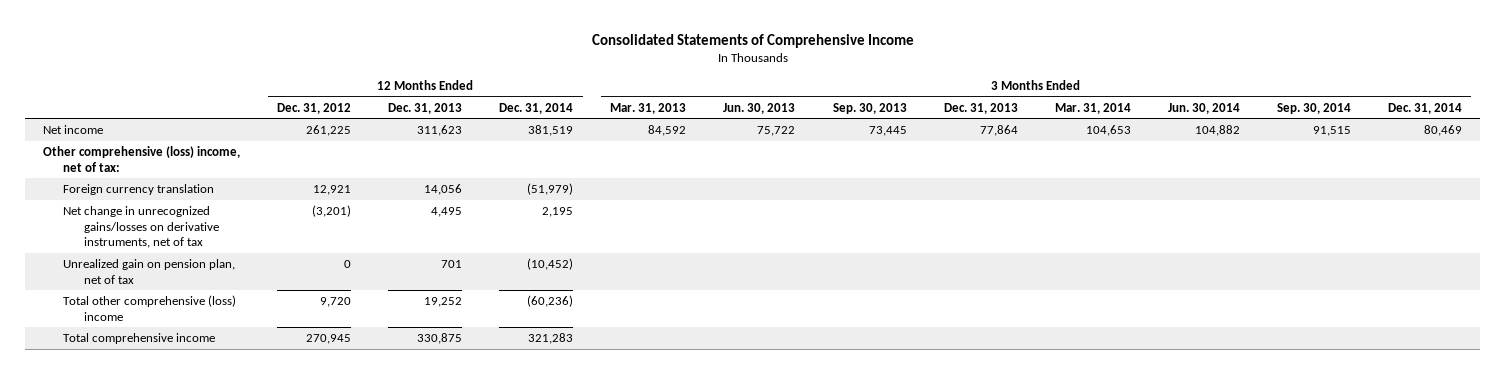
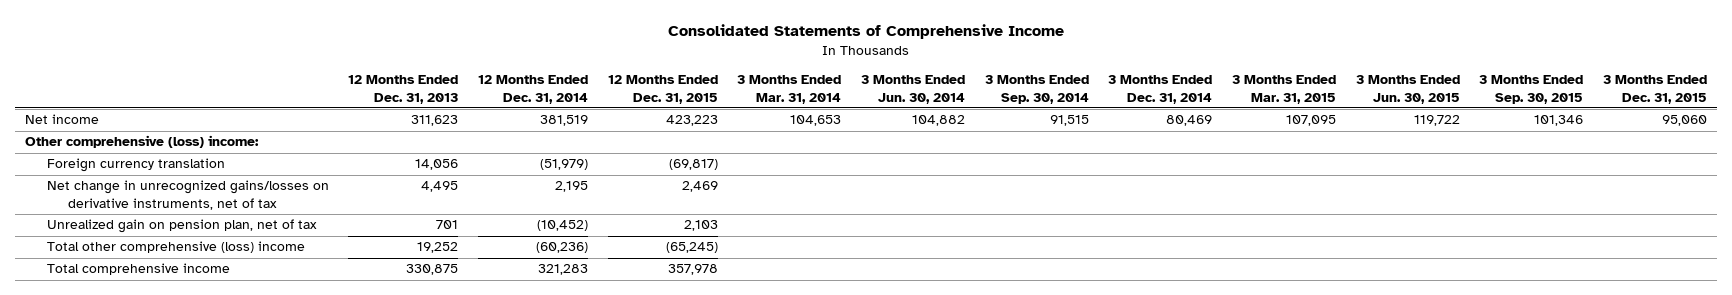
- | 12 Months Ended Dec. 31, 2012 | 12 Months Ended Dec. 31, 2013 | 12 Months Ended Dec. 31, 2014 | 3 Months Ended Mar. 31, 2013 | 3 Months Ended Jun. 30, 2013 | 3 Months Ended Sep. 30, 2013 | 3 Months Ended Dec. 31, 2013 | 3 Months Ended Mar. 31, 2014 | 3 Months Ended Jun. 30, 2014 | 3 Months Ended Sep. 30, 2014 | 3 Months Ended Dec. 31, 2014
+ | 12 Months Ended Dec. 31, 2013 | 12 Months Ended Dec. 31, 2014 | 12 Months Ended Dec. 31, 2015 | 3 Months Ended Mar. 31, 2014 | 3 Months Ended Jun. 30, 2014 | 3 Months Ended Sep. 30, 2014 | 3 Months Ended Dec. 31, 2014 | 3 Months Ended Mar. 31, 2015 | 3 Months Ended Jun. 30, 2015 | 3 Months Ended Sep. 30, 2015 | 3 Months Ended Dec. 31, 2015
- Other comprehensive (loss) income, net of tax:
+ Other comprehensive (loss) income:

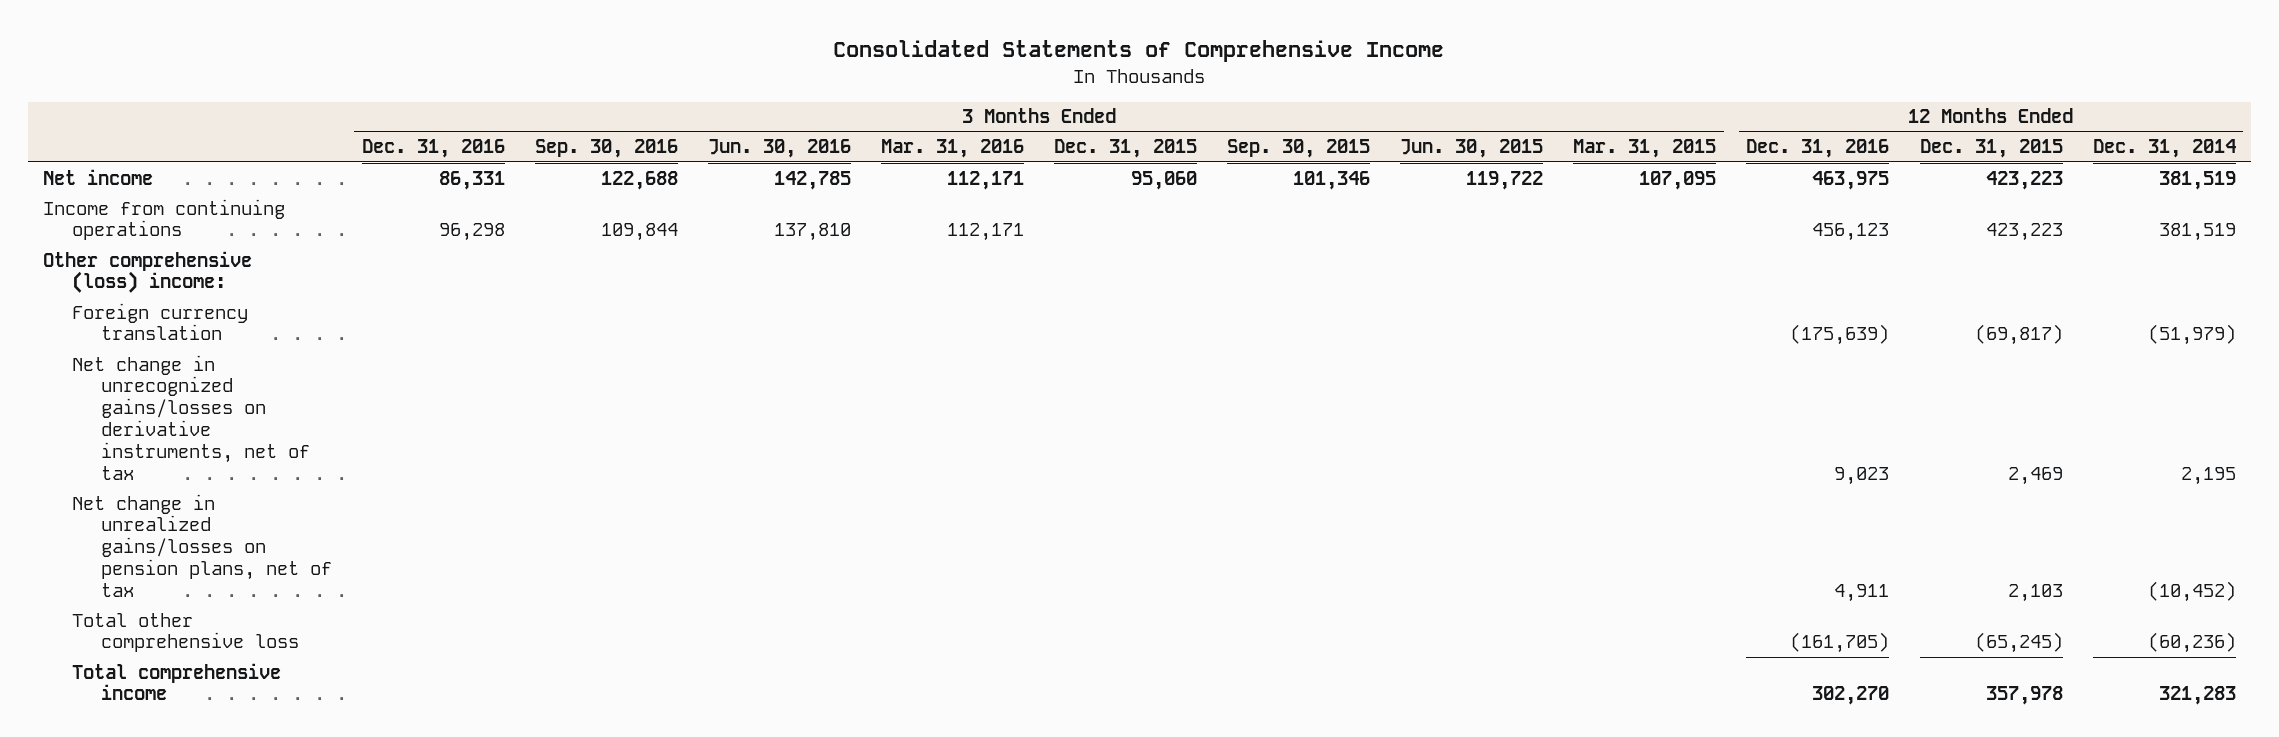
- | 12 Months Ended Dec. 31, 2013 | 12 Months Ended Dec. 31, 2014 | 12 Months Ended Dec. 31, 2015 | 3 Months Ended Mar. 31, 2014 | 3 Months Ended Jun. 30, 2014 | 3 Months Ended Sep. 30, 2014 | 3 Months Ended Dec. 31, 2014 | 3 Months Ended Mar. 31, 2015 | 3 Months Ended Jun. 30, 2015 | 3 Months Ended Sep. 30, 2015 | 3 Months Ended Dec. 31, 2015
+ | 3 Months Ended Dec. 31, 2016 | 3 Months Ended Sep. 30, 2016 | 3 Months Ended Jun. 30, 2016 | 3 Months Ended Mar. 31, 2016 | 3 Months Ended Dec. 31, 2015 | 3 Months Ended Sep. 30, 2015 | 3 Months Ended Jun. 30, 2015 | 3 Months Ended Mar. 31, 2015 | 12 Months Ended Dec. 31, 2016 | 12 Months Ended Dec. 31, 2015 | 12 Months Ended Dec. 31, 2014
+ Income from continuing operations | 96,298 | 109,844 | 137,810 | 112,171 | | | | | 456,123 | 423,223 | 381,519
- Unrealized gain on pension plan, net of tax | 701 | (10,452) | 2,103 | | | | | | | |
- Total other comprehensive (loss) income | 19,252 | (60,236) | (65,245) | | | | | | | |
+ Net change in unrealized gains/losses on pension plans, net of tax | | | | | | | | | 4,911 | 2,103 | (10,452)
+ Total other comprehensive loss | | | | | | | | | (161,705) | (65,245) | (60,236)

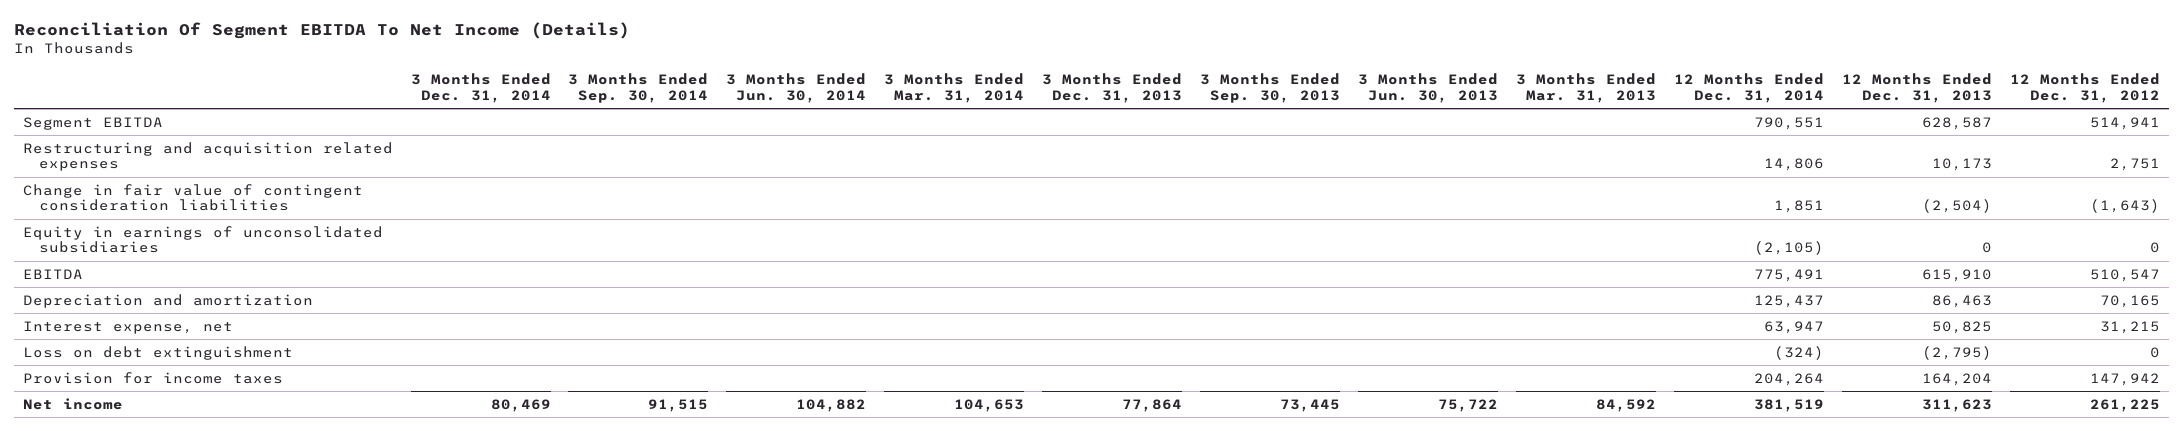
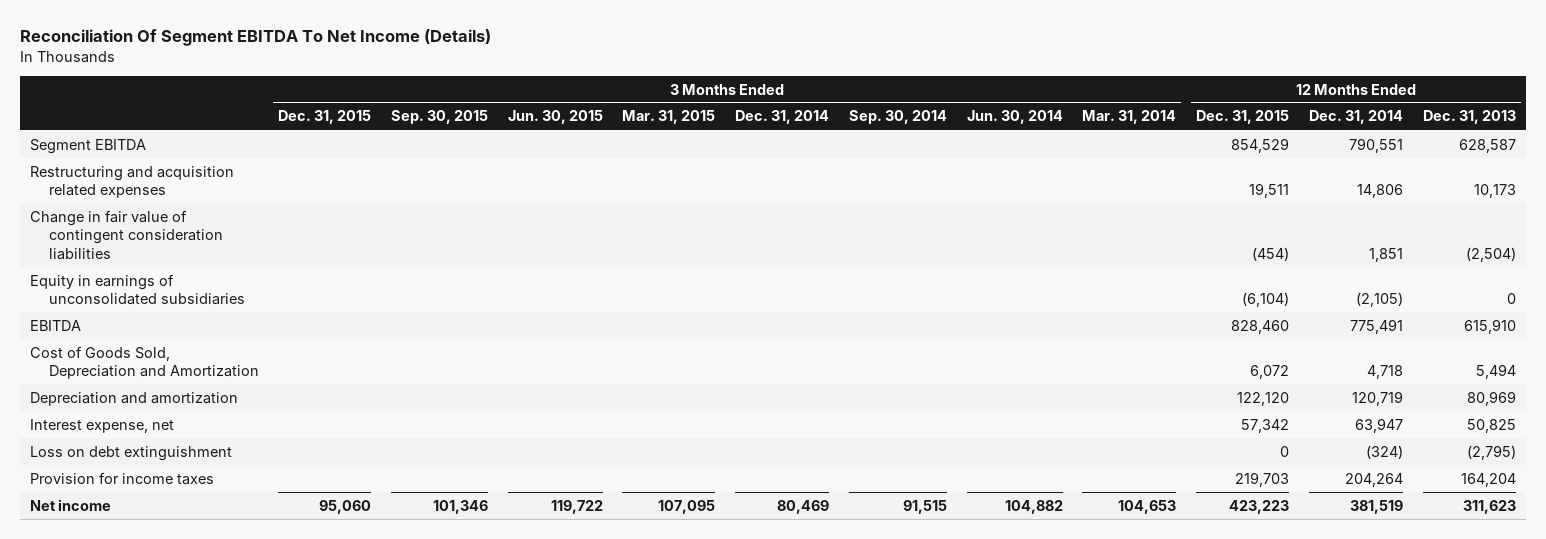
- | 3 Months Ended Dec. 31, 2014 | 3 Months Ended Sep. 30, 2014 | 3 Months Ended Jun. 30, 2014 | 3 Months Ended Mar. 31, 2014 | 3 Months Ended Dec. 31, 2013 | 3 Months Ended Sep. 30, 2013 | 3 Months Ended Jun. 30, 2013 | 3 Months Ended Mar. 31, 2013 | 12 Months Ended Dec. 31, 2014 | 12 Months Ended Dec. 31, 2013 | 12 Months Ended Dec. 31, 2012
+ | 3 Months Ended Dec. 31, 2015 | 3 Months Ended Sep. 30, 2015 | 3 Months Ended Jun. 30, 2015 | 3 Months Ended Mar. 31, 2015 | 3 Months Ended Dec. 31, 2014 | 3 Months Ended Sep. 30, 2014 | 3 Months Ended Jun. 30, 2014 | 3 Months Ended Mar. 31, 2014 | 12 Months Ended Dec. 31, 2015 | 12 Months Ended Dec. 31, 2014 | 12 Months Ended Dec. 31, 2013
- Depreciation and amortization | | | | | | | | | 125,437 | 86,463 | 70,165
+ Cost of Goods Sold, Depreciation and Amortization | | | | | | | | | 6,072 | 4,718 | 5,494
+ Depreciation and amortization | | | | | | | | | 122,120 | 120,719 | 80,969

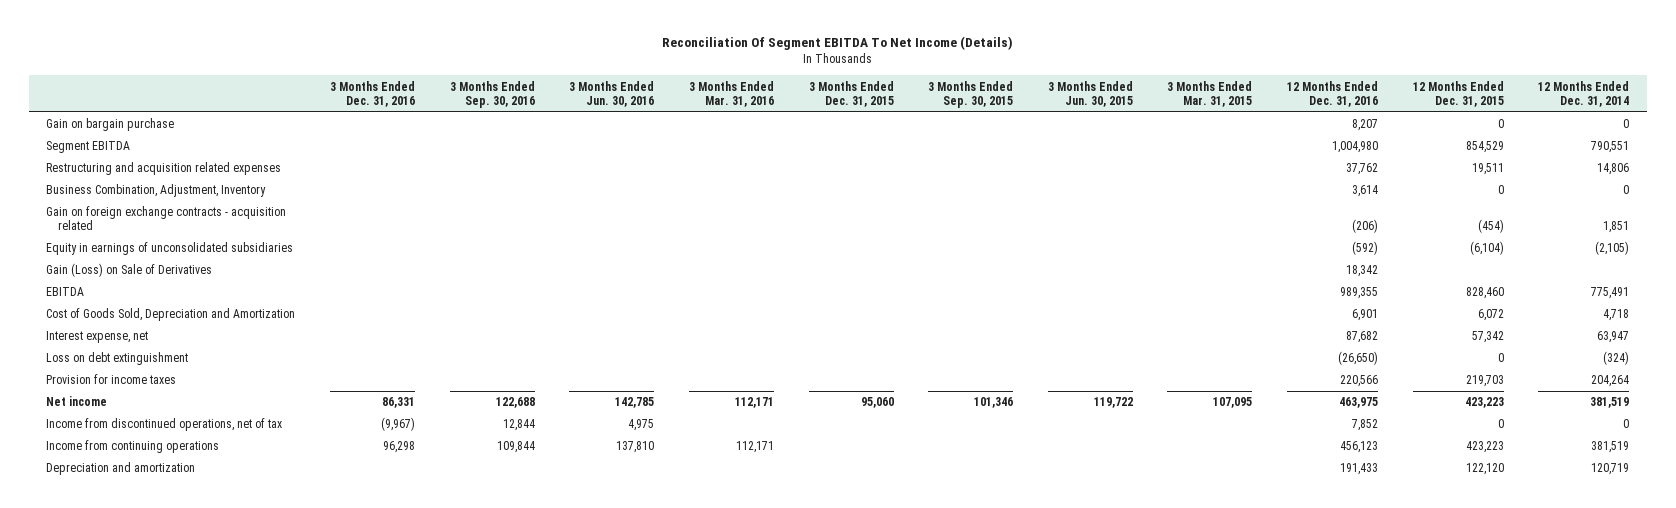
- | 3 Months Ended Dec. 31, 2015 | 3 Months Ended Sep. 30, 2015 | 3 Months Ended Jun. 30, 2015 | 3 Months Ended Mar. 31, 2015 | 3 Months Ended Dec. 31, 2014 | 3 Months Ended Sep. 30, 2014 | 3 Months Ended Jun. 30, 2014 | 3 Months Ended Mar. 31, 2014 | 12 Months Ended Dec. 31, 2015 | 12 Months Ended Dec. 31, 2014 | 12 Months Ended Dec. 31, 2013
+ | 3 Months Ended Dec. 31, 2016 | 3 Months Ended Sep. 30, 2016 | 3 Months Ended Jun. 30, 2016 | 3 Months Ended Mar. 31, 2016 | 3 Months Ended Dec. 31, 2015 | 3 Months Ended Sep. 30, 2015 | 3 Months Ended Jun. 30, 2015 | 3 Months Ended Mar. 31, 2015 | 12 Months Ended Dec. 31, 2016 | 12 Months Ended Dec. 31, 2015 | 12 Months Ended Dec. 31, 2014
+ Gain on bargain purchase | | | | | | | | | 8,207 | 0 | 0
- Change in fair value of contingent consideration liabilities | | | | | | | | | (454) | 1,851 | (2,504)
+ Business Combination, Adjustment, Inventory | | | | | | | | | 3,614 | 0 | 0
+ Gain on foreign exchange contracts - acquisition related | | | | | | | | | (206) | (454) | 1,851
+ Gain (Loss) on Sale of Derivatives | | | | | | | | | 18,342 | |
+ Income from discontinued operations, net of tax | (9,967) | 12,844 | 4,975 | | | | | | 7,852 | 0 | 0
+ Income from continuing operations | 96,298 | 109,844 | 137,810 | 112,171 | | | | | 456,123 | 423,223 | 381,519
moved down: Depreciation and amortization | | | | | | | | | 191,433 | 122,120 | 120,719

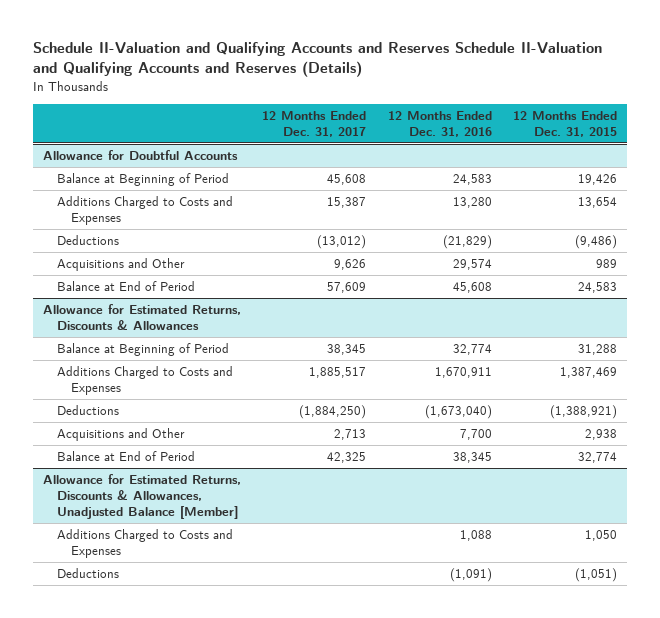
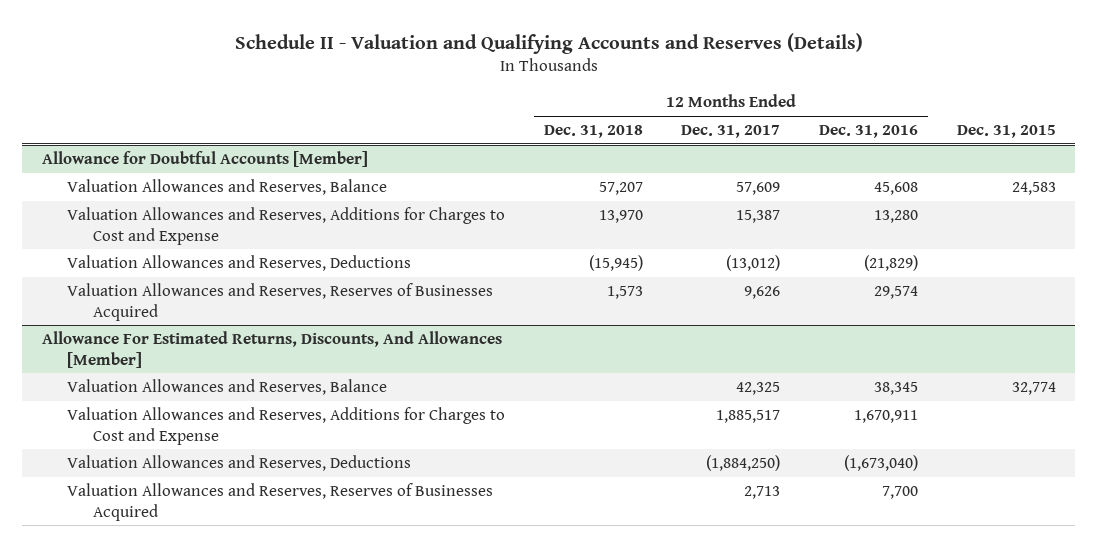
- Schedule II-Valuation and Qualifying Accounts and Reserves Schedule II-Valuation and Qualifying Accounts and Reserves (Details)
+ Schedule II - Valuation and Qualifying Accounts and Reserves (Details)
- | 12 Months Ended Dec. 31, 2017 | 12 Months Ended Dec. 31, 2016 | 12 Months Ended Dec. 31, 2015
+ | 12 Months Ended Dec. 31, 2018 | 12 Months Ended Dec. 31, 2017 | 12 Months Ended Dec. 31, 2016 | Dec. 31, 2015
- Allowance for Doubtful Accounts
- Balance at Beginning of Period | 45,608 | 24,583 | 19,426
- Additions Charged to Costs and Expenses | 15,387 | 13,280 | 13,654
- Deductions | (13,012) | (21,829) | (9,486)
- Acquisitions and Other | 9,626 | 29,574 | 989
- Balance at End of Period | 57,609 | 45,608 | 24,583
- Allowance for Estimated Returns, Discounts & Allowances
- Balance at Beginning of Period | 38,345 | 32,774 | 31,288
- Additions Charged to Costs and Expenses | 1,885,517 | 1,670,911 | 1,387,469
- Deductions | (1,884,250) | (1,673,040) | (1,388,921)
- Acquisitions and Other | 2,713 | 7,700 | 2,938
- Balance at End of Period | 42,325 | 38,345 | 32,774
- Allowance for Estimated Returns, Discounts & Allowances, Unadjusted Balance [Member]
- Additions Charged to Costs and Expenses | | 1,088 | 1,050
- Deductions | | (1,091) | (1,051)
+ Allowance for Doubtful Accounts [Member]
+ Valuation Allowances and Reserves, Balance | 57,207 | 57,609 | 45,608 | 24,583
+ Valuation Allowances and Reserves, Additions for Charges to Cost and Expense | 13,970 | 15,387 | 13,280 |
+ Valuation Allowances and Reserves, Deductions | (15,945) | (13,012) | (21,829) |
+ Valuation Allowances and Reserves, Reserves of Businesses Acquired | 1,573 | 9,626 | 29,574 |
+ Allowance For Estimated Returns, Discounts, And Allowances [Member]
+ Valuation Allowances and Reserves, Balance | | 42,325 | 38,345 | 32,774
+ Valuation Allowances and Reserves, Additions for Charges to Cost and Expense | | 1,885,517 | 1,670,911 |
+ Valuation Allowances and Reserves, Deductions | | (1,884,250) | (1,673,040) |
+ Valuation Allowances and Reserves, Reserves of Businesses Acquired | | 2,713 | 7,700 |

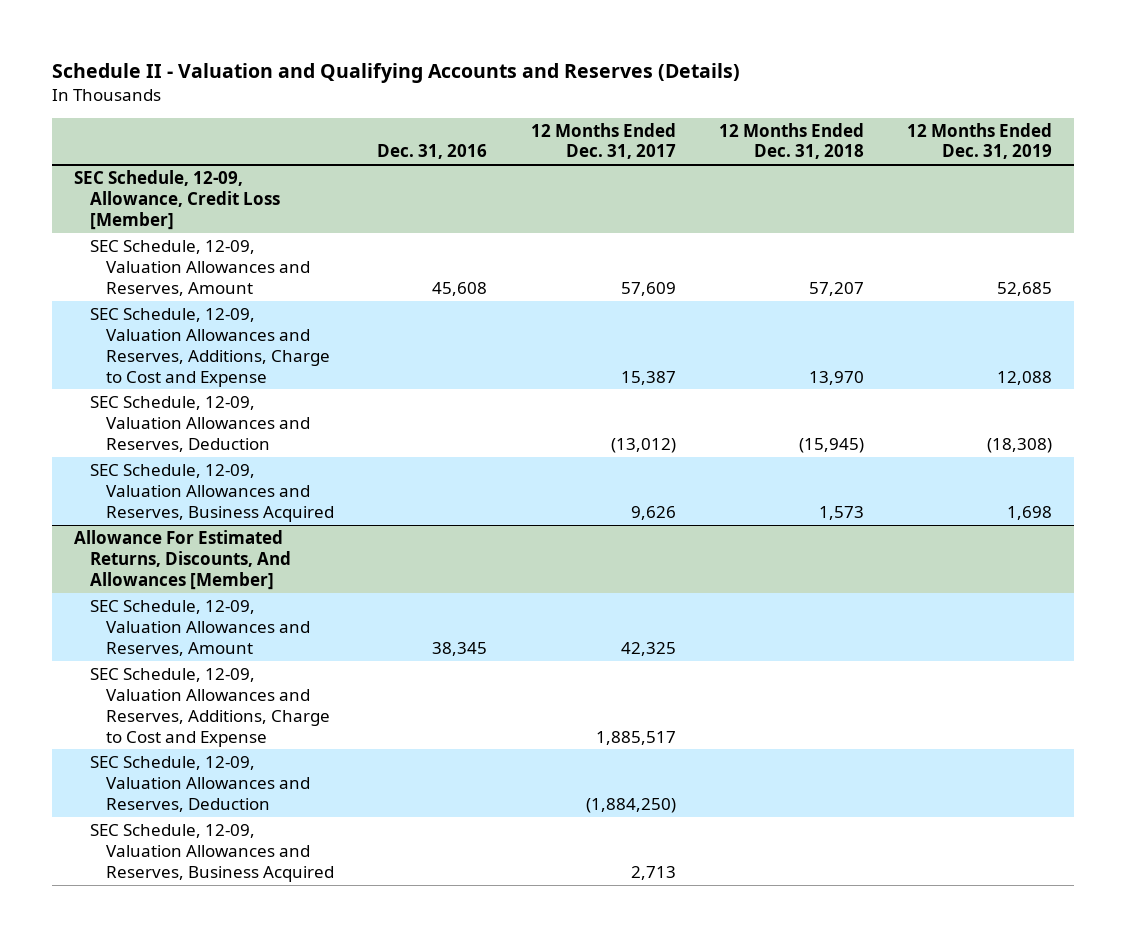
- | 12 Months Ended Dec. 31, 2018 | 12 Months Ended Dec. 31, 2017 | 12 Months Ended Dec. 31, 2016 | Dec. 31, 2015
+ | Dec. 31, 2016 | 12 Months Ended Dec. 31, 2017 | 12 Months Ended Dec. 31, 2018 | 12 Months Ended Dec. 31, 2019
- Allowance for Doubtful Accounts [Member]
- Valuation Allowances and Reserves, Balance | 57,207 | 57,609 | 45,608 | 24,583
- Valuation Allowances and Reserves, Additions for Charges to Cost and Expense | 13,970 | 15,387 | 13,280 |
- Valuation Allowances and Reserves, Deductions | (15,945) | (13,012) | (21,829) |
- Valuation Allowances and Reserves, Reserves of Businesses Acquired | 1,573 | 9,626 | 29,574 |
+ SEC Schedule, 12-09, Allowance, Credit Loss [Member]
+ SEC Schedule, 12-09, Valuation Allowances and Reserves, Amount | 45,608 | 57,609 | 57,207 | 52,685
+ SEC Schedule, 12-09, Valuation Allowances and Reserves, Additions, Charge to Cost and Expense | | 15,387 | 13,970 | 12,088
+ SEC Schedule, 12-09, Valuation Allowances and Reserves, Deduction | | (13,012) | (15,945) | (18,308)
+ SEC Schedule, 12-09, Valuation Allowances and Reserves, Business Acquired | | 9,626 | 1,573 | 1,698
@ Allowance For Estimated Returns, Discounts, And Allowances [Member]
- Valuation Allowances and Reserves, Balance | | 42,325 | 38,345 | 32,774
- Valuation Allowances and Reserves, Additions for Charges to Cost and Expense | | 1,885,517 | 1,670,911 |
- Valuation Allowances and Reserves, Deductions | | (1,884,250) | (1,673,040) |
- Valuation Allowances and Reserves, Reserves of Businesses Acquired | | 2,713 | 7,700 |
+ SEC Schedule, 12-09, Valuation Allowances and Reserves, Amount | 38,345 | 42,325 | |
+ SEC Schedule, 12-09, Valuation Allowances and Reserves, Additions, Charge to Cost and Expense | | 1,885,517 | |
+ SEC Schedule, 12-09, Valuation Allowances and Reserves, Deduction | | (1,884,250) | |
+ SEC Schedule, 12-09, Valuation Allowances and Reserves, Business Acquired | | 2,713 | |

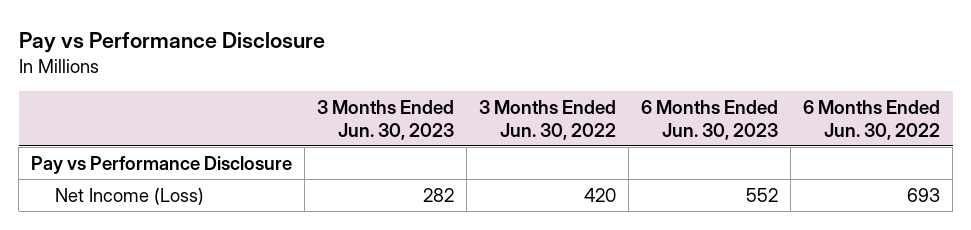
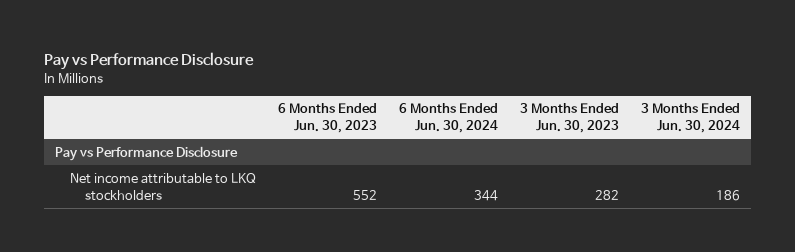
- | 3 Months Ended Jun. 30, 2023 | 3 Months Ended Jun. 30, 2022 | 6 Months Ended Jun. 30, 2023 | 6 Months Ended Jun. 30, 2022
+ | 6 Months Ended Jun. 30, 2023 | 6 Months Ended Jun. 30, 2024 | 3 Months Ended Jun. 30, 2023 | 3 Months Ended Jun. 30, 2024
- Net Income (Loss) | 282 | 420 | 552 | 693
+ Net income attributable to LKQ stockholders | 552 | 344 | 282 | 186

